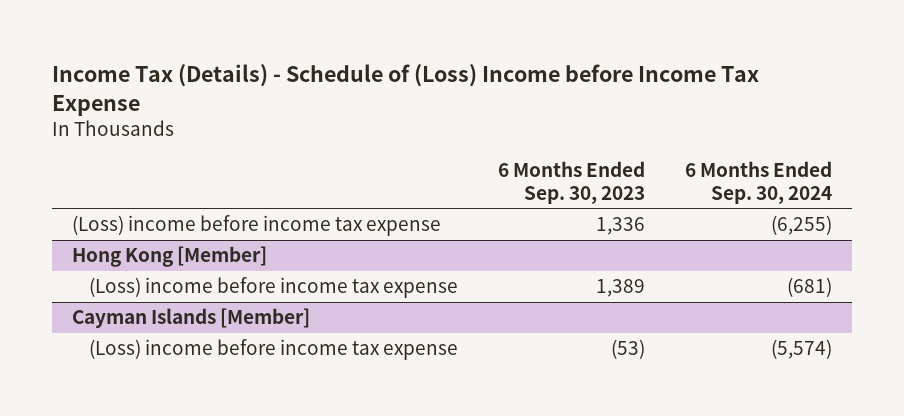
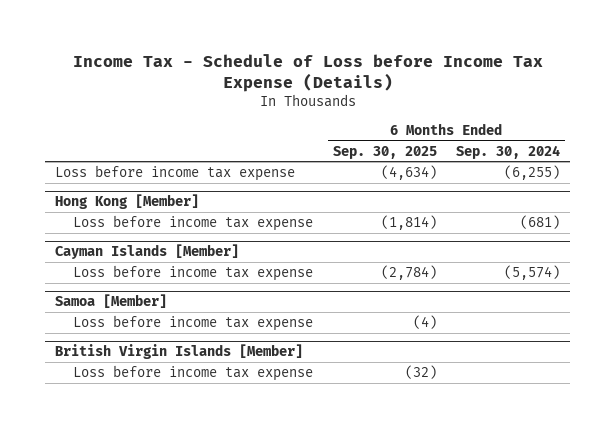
- Income Tax (Details) - Schedule of (Loss) Income before Income Tax Expense
+ Income Tax - Schedule of Loss before Income Tax Expense (Details)
- | 6 Months Ended Sep. 30, 2023 | 6 Months Ended Sep. 30, 2024
+ | 6 Months Ended Sep. 30, 2025 | 6 Months Ended Sep. 30, 2024
- (Loss) income before income tax expense | 1,336 | (6,255)
+ Loss before income tax expense | (4,634) | (6,255)
@ Hong Kong [Member]
- (Loss) income before income tax expense | 1,389 | (681)
+ Loss before income tax expense | (1,814) | (681)
@ Cayman Islands [Member]
- (Loss) income before income tax expense | (53) | (5,574)
+ Loss before income tax expense | (2,784) | (5,574)
+ Samoa [Member]
+ Loss before income tax expense | (4) |
+ British Virgin Islands [Member]
+ Loss before income tax expense | (32) |

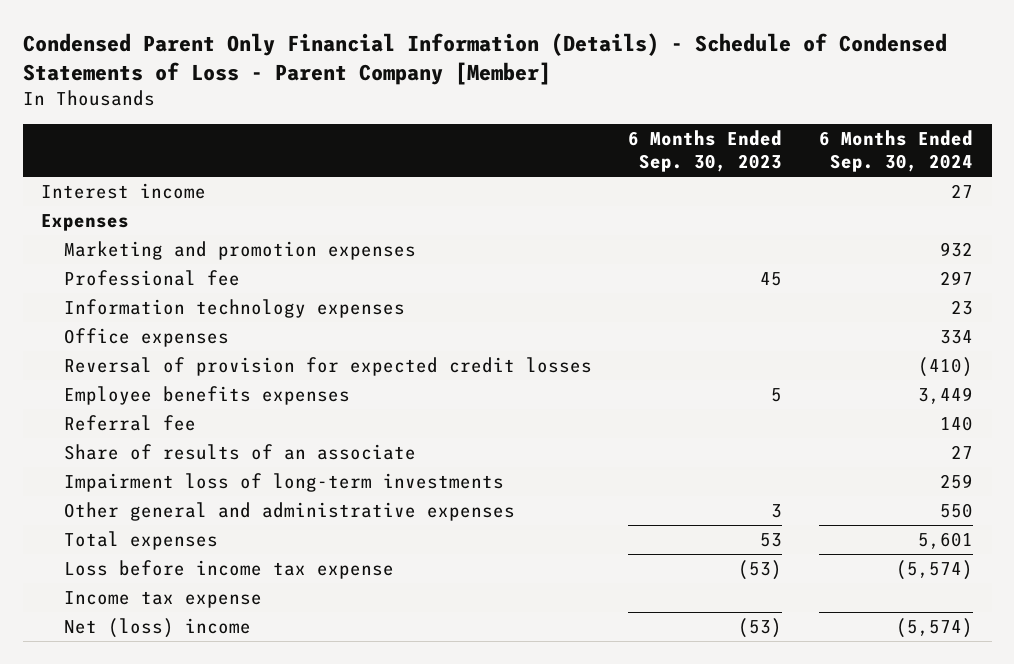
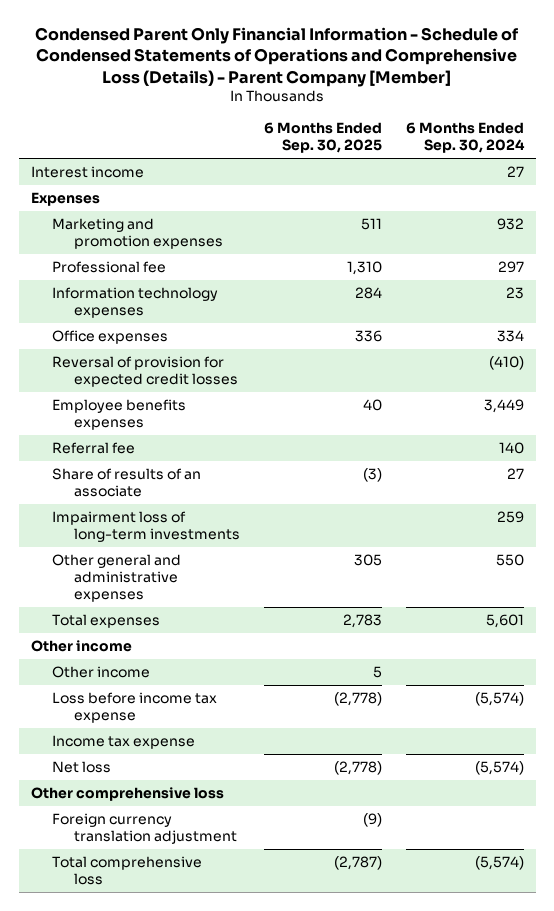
- Condensed Parent Only Financial Information (Details) - Schedule of Condensed Statements of Loss - Parent Company [Member]
+ Condensed Parent Only Financial Information - Schedule of Condensed Statements of Operations and Comprehensive Loss (Details) - Parent Company [Member]
- | 6 Months Ended Sep. 30, 2023 | 6 Months Ended Sep. 30, 2024
+ | 6 Months Ended Sep. 30, 2025 | 6 Months Ended Sep. 30, 2024
+ Other income
+ Other income | 5 |
- Net (loss) income | (53) | (5,574)
+ Net loss | (2,778) | (5,574)
+ Other comprehensive loss
+ Foreign currency translation adjustment | (9) |
+ Total comprehensive loss | (2,787) | (5,574)

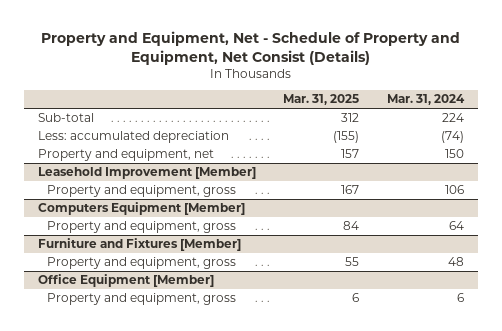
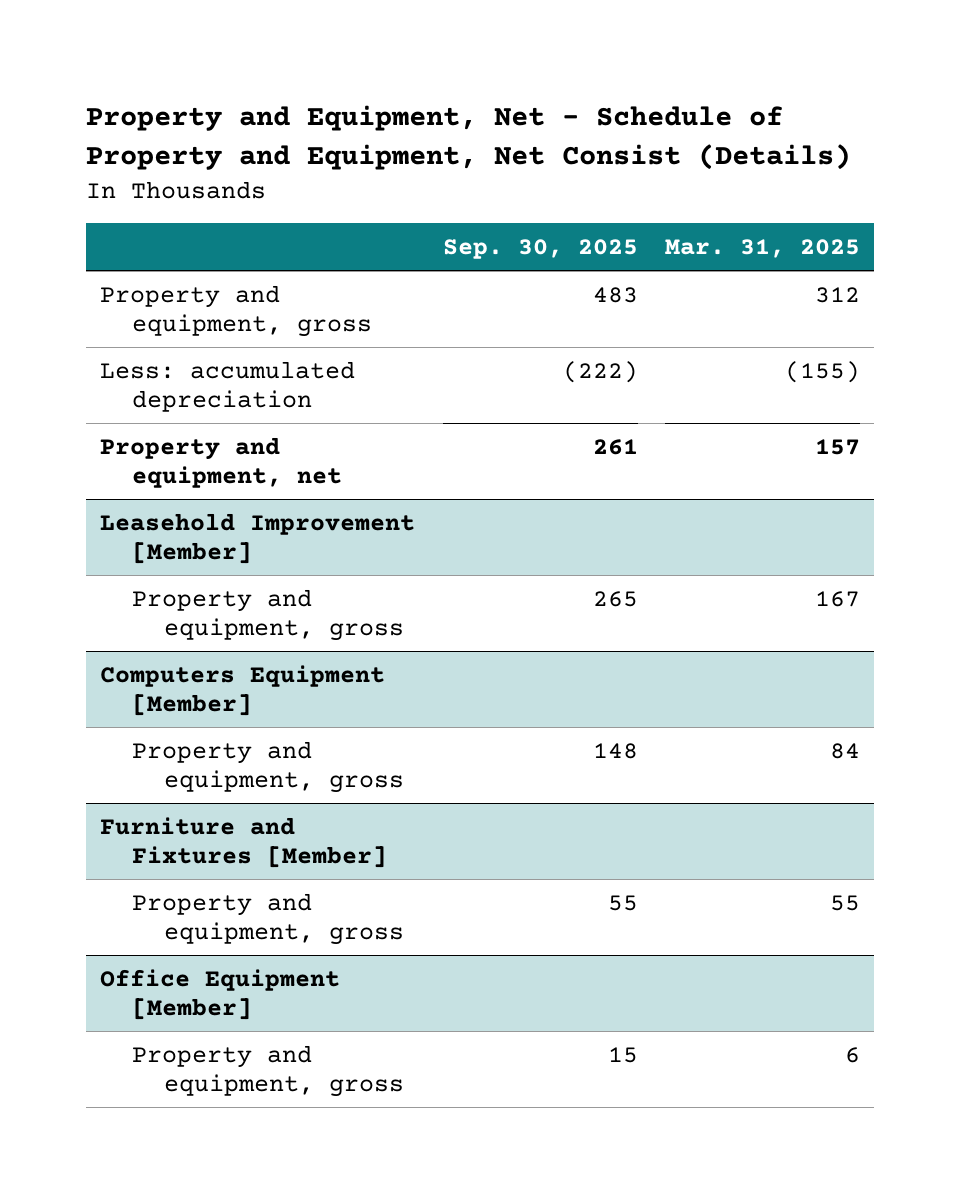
- | Mar. 31, 2025 | Mar. 31, 2024
+ | Sep. 30, 2025 | Mar. 31, 2025
- Sub-total | 312 | 224
+ Property and equipment, gross | 483 | 312

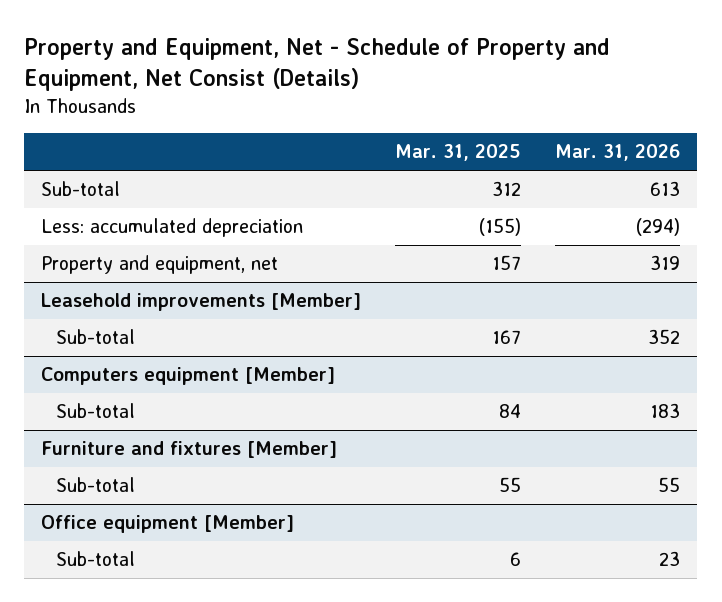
- | Sep. 30, 2025 | Mar. 31, 2025
+ | Mar. 31, 2025 | Mar. 31, 2026
- Property and equipment, gross | 483 | 312
+ Sub-total | 312 | 613
- Leasehold Improvement [Member]
- Property and equipment, gross | 265 | 167
- Computers Equipment [Member]
- Property and equipment, gross | 148 | 84
- Furniture and Fixtures [Member]
- Property and equipment, gross | 55 | 55
- Office Equipment [Member]
- Property and equipment, gross | 15 | 6
+ Leasehold improvements [Member]
+ Sub-total | 167 | 352
+ Computers equipment [Member]
+ Sub-total | 84 | 183
+ Furniture and fixtures [Member]
+ Sub-total | 55 | 55
+ Office equipment [Member]
+ Sub-total | 6 | 23

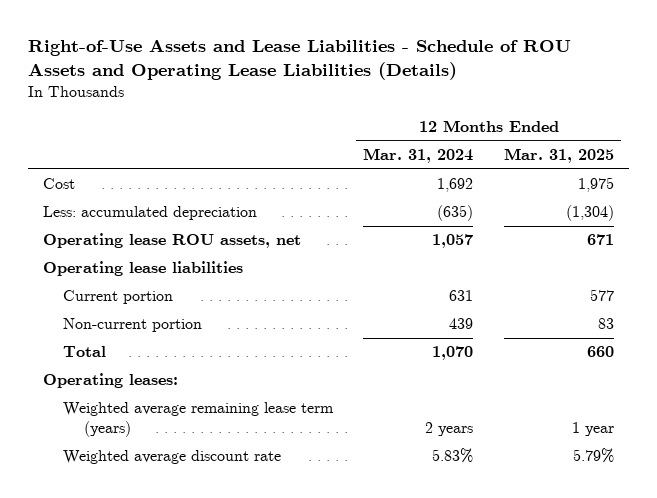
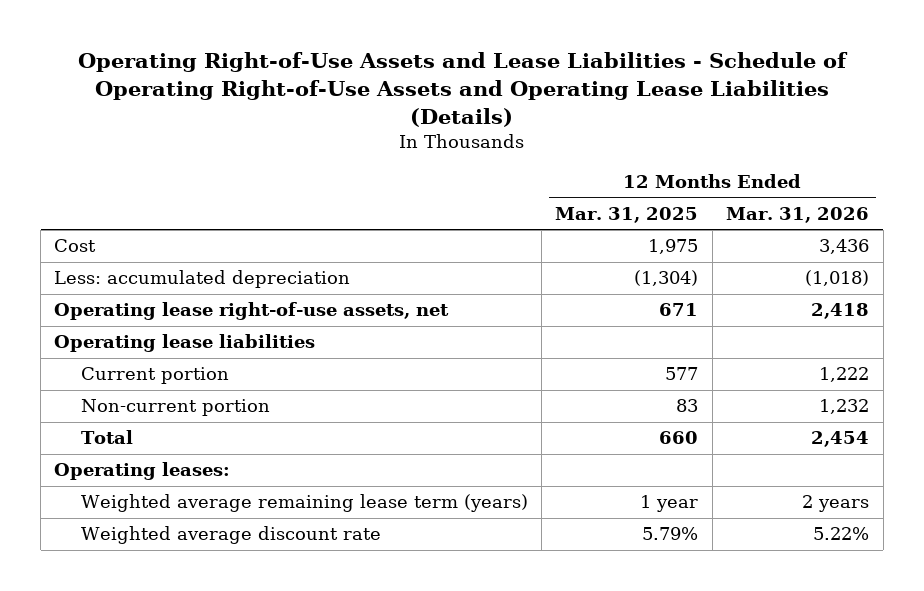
- Right-of-Use Assets and Lease Liabilities - Schedule of ROU Assets and Operating Lease Liabilities (Details)
+ Operating Right-of-Use Assets and Lease Liabilities - Schedule of Operating Right-of-Use Assets and Operating Lease Liabilities (Details)
- | 12 Months Ended Mar. 31, 2024 | 12 Months Ended Mar. 31, 2025
+ | 12 Months Ended Mar. 31, 2025 | 12 Months Ended Mar. 31, 2026
- Operating lease ROU assets, net | 1,057 | 671
+ Operating lease right-of-use assets, net | 671 | 2,418

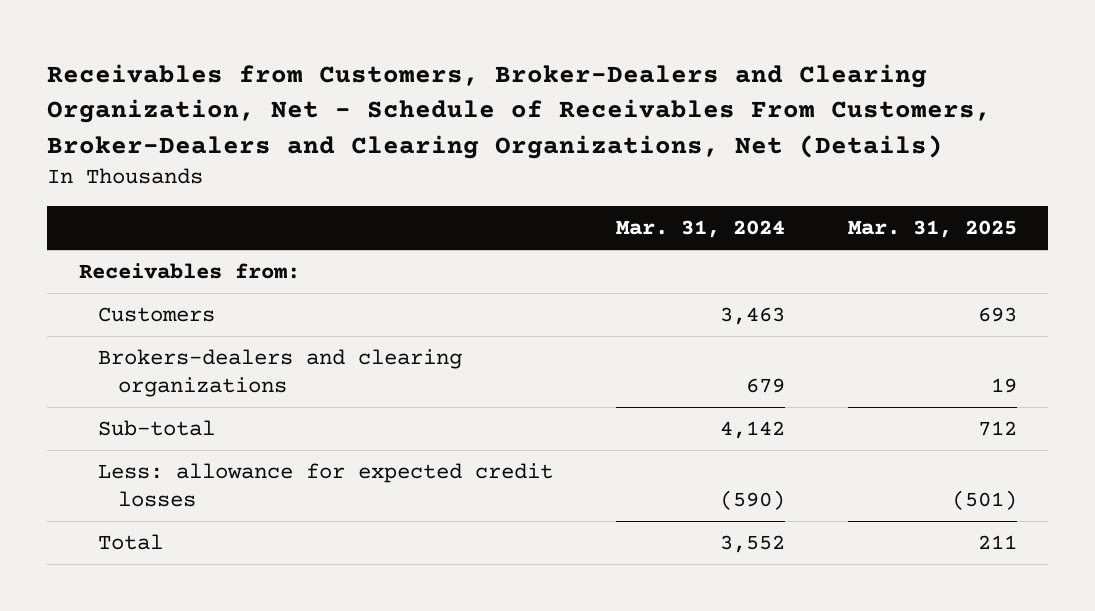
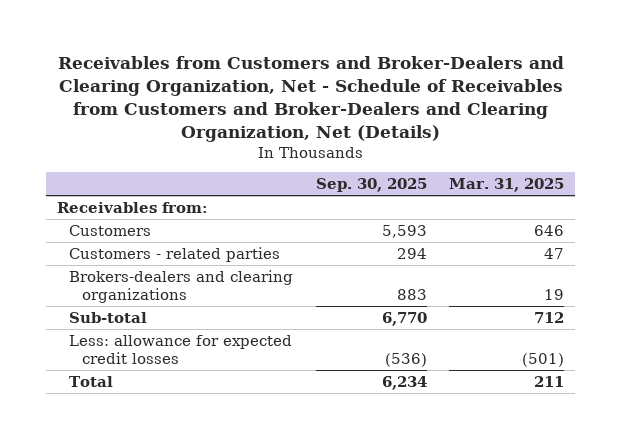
- Receivables from Customers, Broker-Dealers and Clearing Organization, Net - Schedule of Receivables From Customers, Broker-Dealers and Clearing Organizations, Net (Details)
+ Receivables from Customers and Broker-Dealers and Clearing Organization, Net - Schedule of Receivables from Customers and Broker-Dealers and Clearing Organization, Net (Details)
- | Mar. 31, 2024 | Mar. 31, 2025
+ | Sep. 30, 2025 | Mar. 31, 2025
- Customers | 3,463 | 693
+ Customers | 5,593 | 646
+ Customers - related parties | 294 | 47

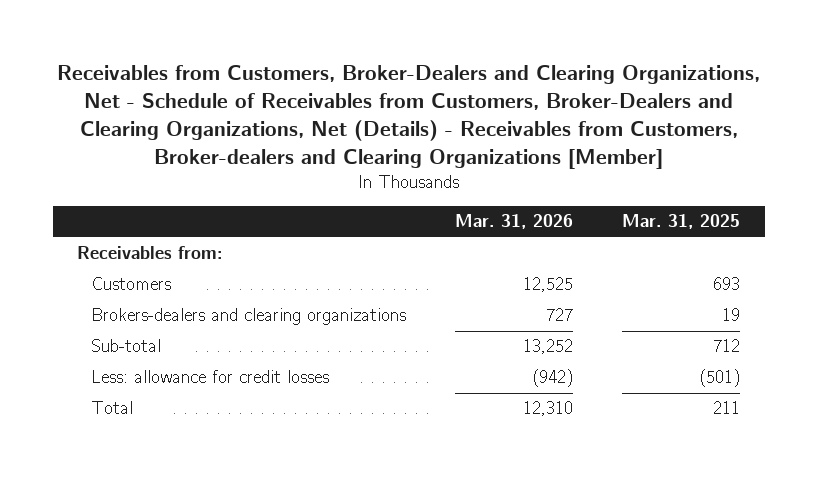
- Receivables from Customers and Broker-Dealers and Clearing Organization, Net - Schedule of Receivables from Customers and Broker-Dealers and Clearing Organization, Net (Details)
+ Receivables from Customers, Broker-Dealers and Clearing Organizations, Net - Schedule of Receivables from Customers, Broker-Dealers and Clearing Organizations, Net (Details) - Receivables from Customers, Broker-dealers and Clearing Organizations [Member]
- | Sep. 30, 2025 | Mar. 31, 2025
+ | Mar. 31, 2026 | Mar. 31, 2025
- Customers | 5,593 | 646
- Customers - related parties | 294 | 47
+ Customers | 12,525 | 693
- Less: allowance for expected credit losses | (536) | (501)
+ Less: allowance for credit losses | (942) | (501)

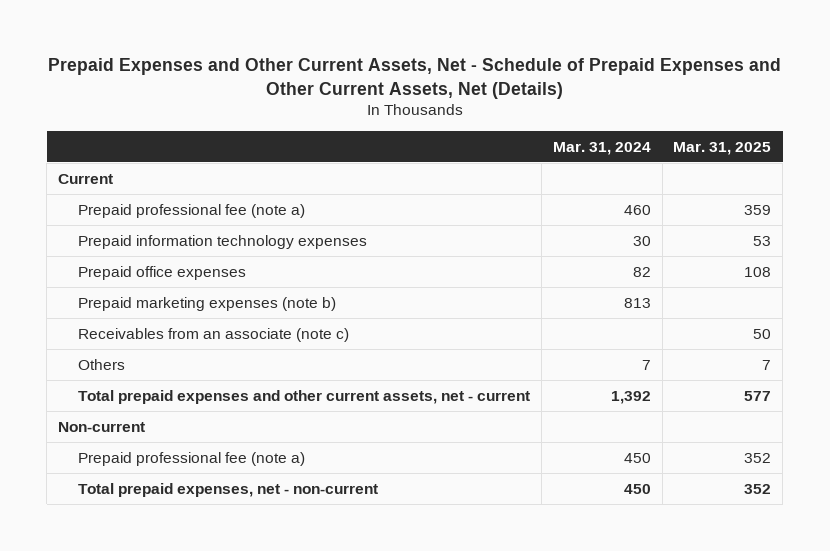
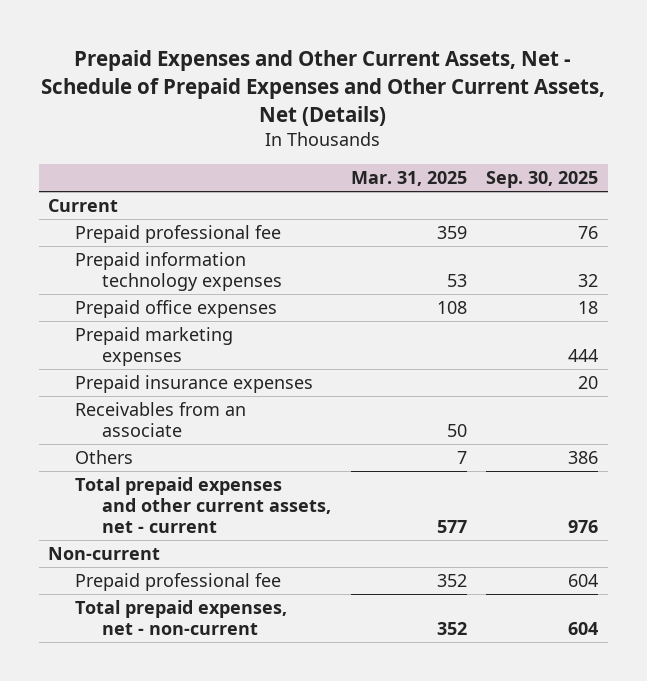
- | Mar. 31, 2024 | Mar. 31, 2025
+ | Mar. 31, 2025 | Sep. 30, 2025
- Prepaid professional fee (note a) | 460 | 359
+ Prepaid professional fee | 359 | 76
- Prepaid marketing expenses (note b) | 813 |
- Receivables from an associate (note c) | | 50
+ Prepaid marketing expenses | | 444
+ Prepaid insurance expenses | | 20
+ Receivables from an associate | 50 |
- Prepaid professional fee (note a) | 450 | 352
+ Prepaid professional fee | 352 | 604

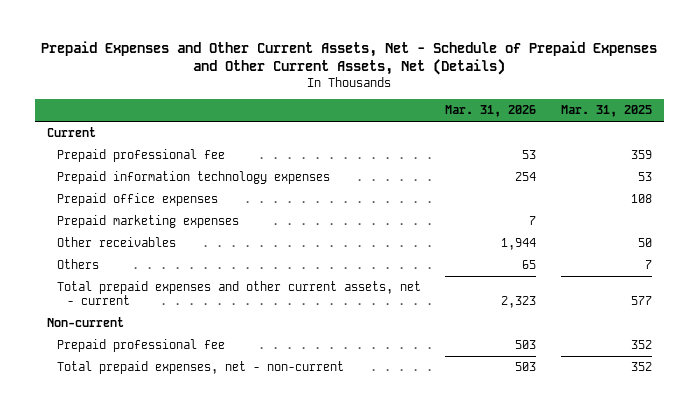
- | Mar. 31, 2025 | Sep. 30, 2025
+ | Mar. 31, 2026 | Mar. 31, 2025
- Prepaid insurance expenses | | 20
- Receivables from an associate | 50 |
+ Other receivables | 1,944 | 50

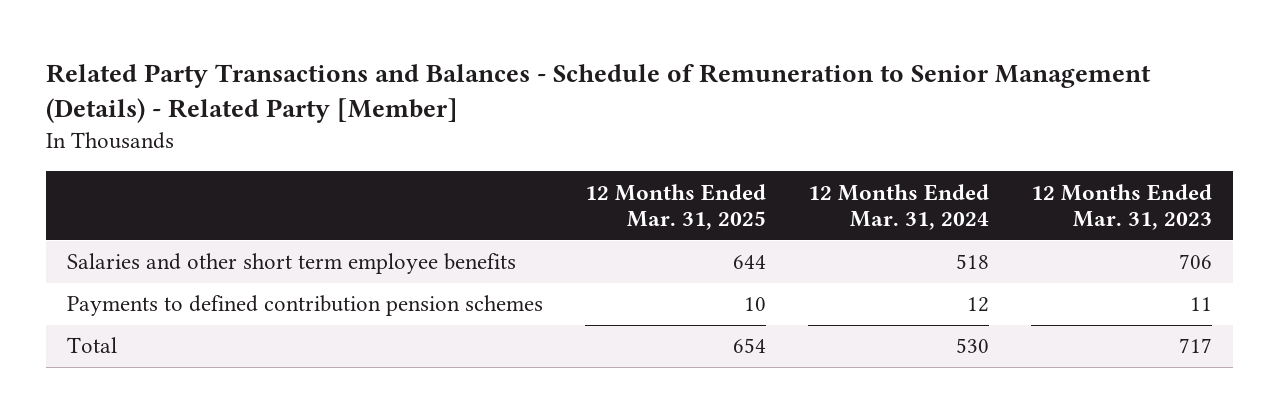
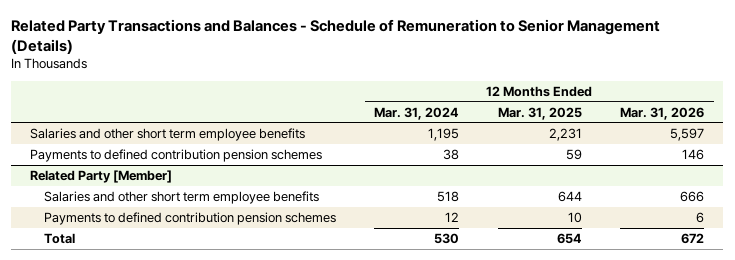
- Related Party Transactions and Balances - Schedule of Remuneration to Senior Management (Details) - Related Party [Member]
+ Related Party Transactions and Balances - Schedule of Remuneration to Senior Management (Details)
- | 12 Months Ended Mar. 31, 2025 | 12 Months Ended Mar. 31, 2024 | 12 Months Ended Mar. 31, 2023
+ | 12 Months Ended Mar. 31, 2024 | 12 Months Ended Mar. 31, 2025 | 12 Months Ended Mar. 31, 2026
+ Salaries and other short term employee benefits | 1,195 | 2,231 | 5,597
+ Payments to defined contribution pension schemes | 38 | 59 | 146
+ Related Party [Member]

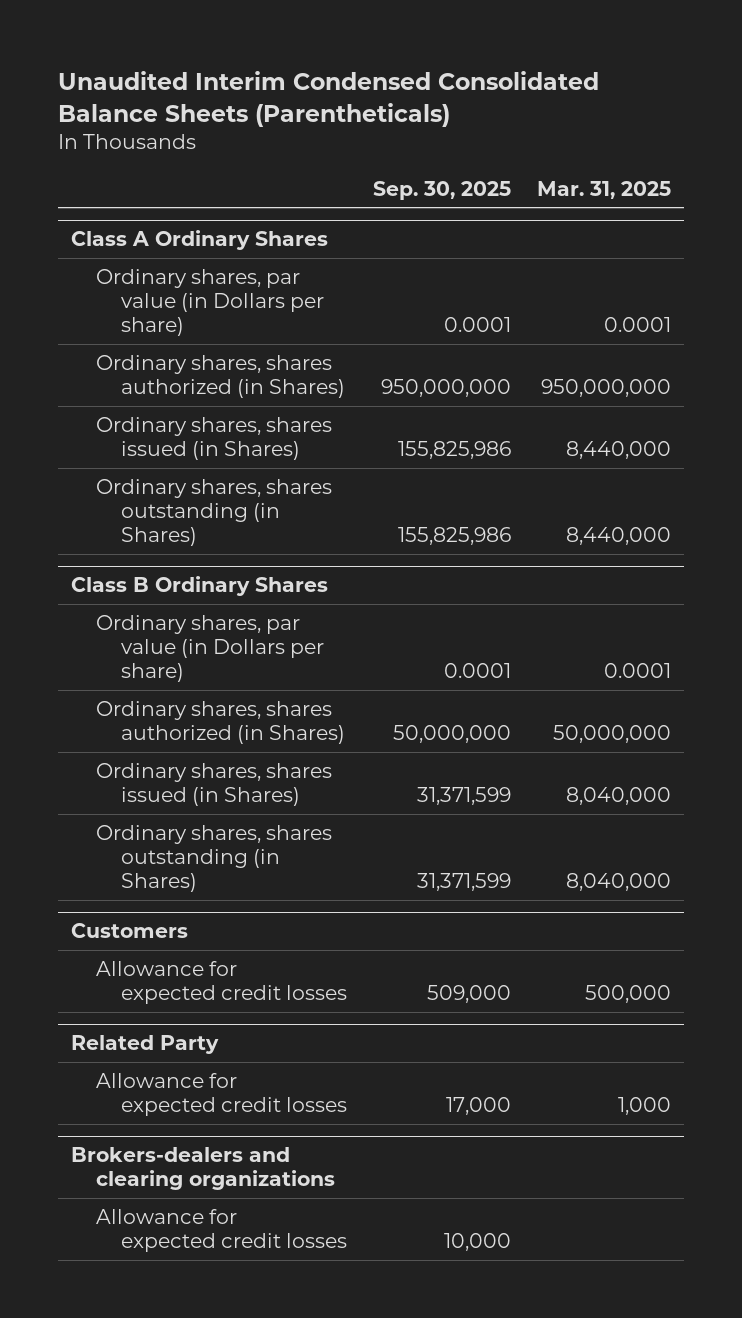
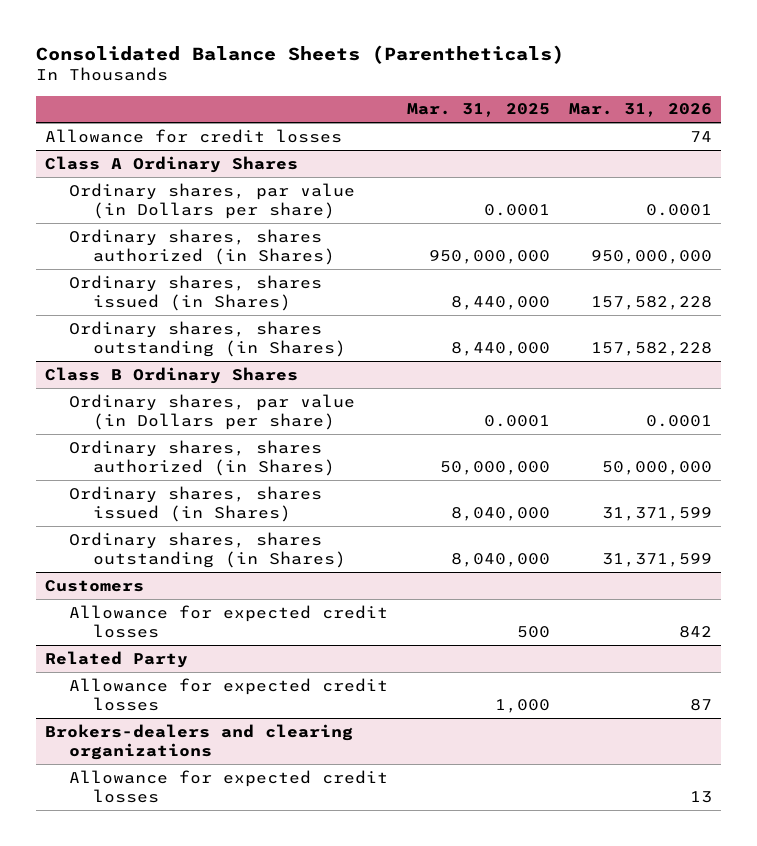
- Unaudited Interim Condensed Consolidated Balance Sheets (Parentheticals)
+ Consolidated Balance Sheets (Parentheticals)
- | Sep. 30, 2025 | Mar. 31, 2025
+ | Mar. 31, 2025 | Mar. 31, 2026
+ Allowance for credit losses | | 74
@ Customers
- Allowance for expected credit losses | 509,000 | 500,000
+ Allowance for expected credit losses | 500 | 842

